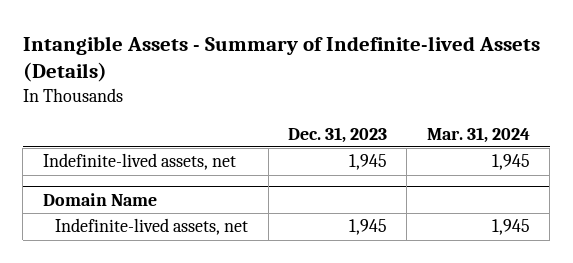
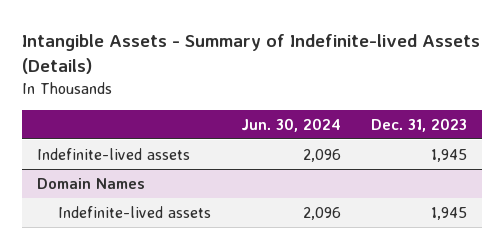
- | Dec. 31, 2023 | Mar. 31, 2024
+ | Jun. 30, 2024 | Dec. 31, 2023
- Indefinite-lived assets, net | 1,945 | 1,945
- Domain Name
- Indefinite-lived assets, net | 1,945 | 1,945
+ Indefinite-lived assets | 2,096 | 1,945
+ Domain Names
+ Indefinite-lived assets | 2,096 | 1,945

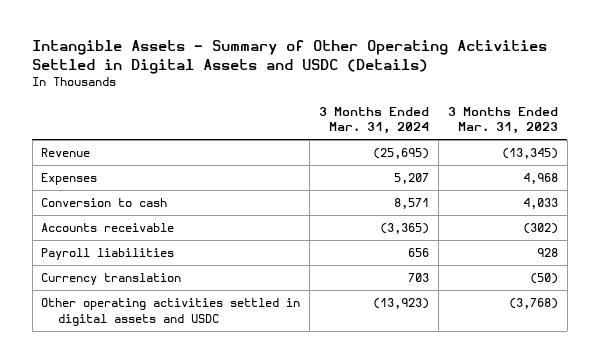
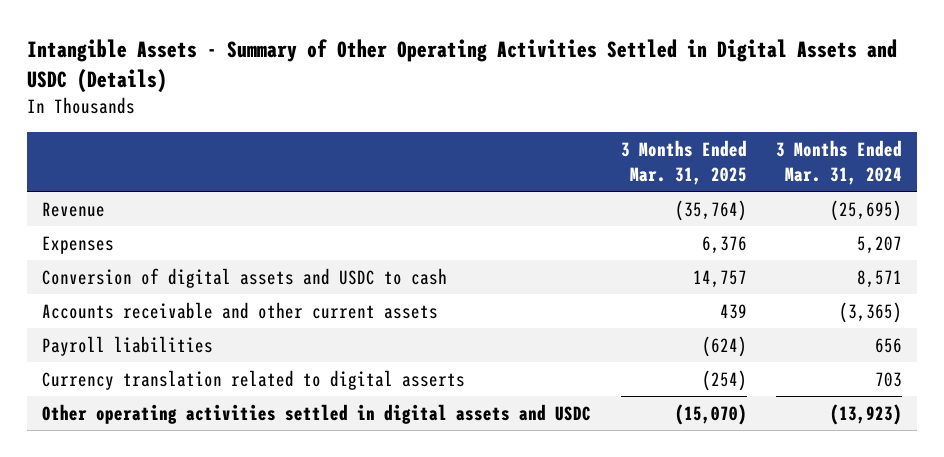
- | 3 Months Ended Mar. 31, 2024 | 3 Months Ended Mar. 31, 2023
+ | 3 Months Ended Mar. 31, 2025 | 3 Months Ended Mar. 31, 2024
- Conversion to cash | 8,571 | 4,033
- Accounts receivable | (3,365) | (302)
+ Conversion of digital assets and USDC to cash | 14,757 | 8,571
+ Accounts receivable and other current assets | 439 | (3,365)
- Currency translation | 703 | (50)
+ Currency translation related to digital asserts | (254) | 703

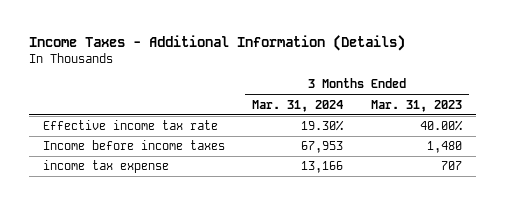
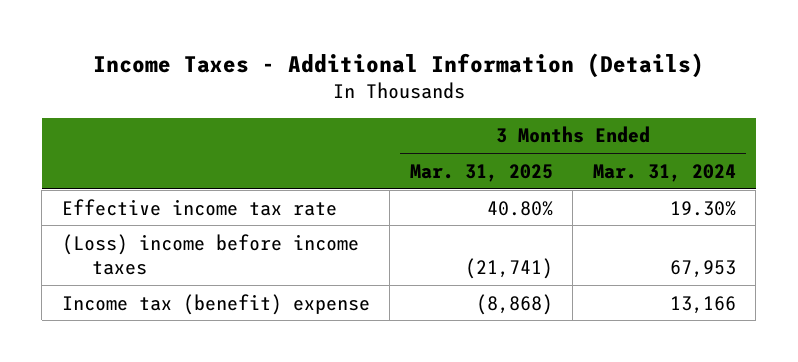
- | 3 Months Ended Mar. 31, 2024 | 3 Months Ended Mar. 31, 2023
+ | 3 Months Ended Mar. 31, 2025 | 3 Months Ended Mar. 31, 2024
- Income before income taxes | 67,953 | 1,480
- income tax expense | 13,166 | 707
+ (Loss) income before income taxes | (21,741) | 67,953
+ Income tax (benefit) expense | (8,868) | 13,166

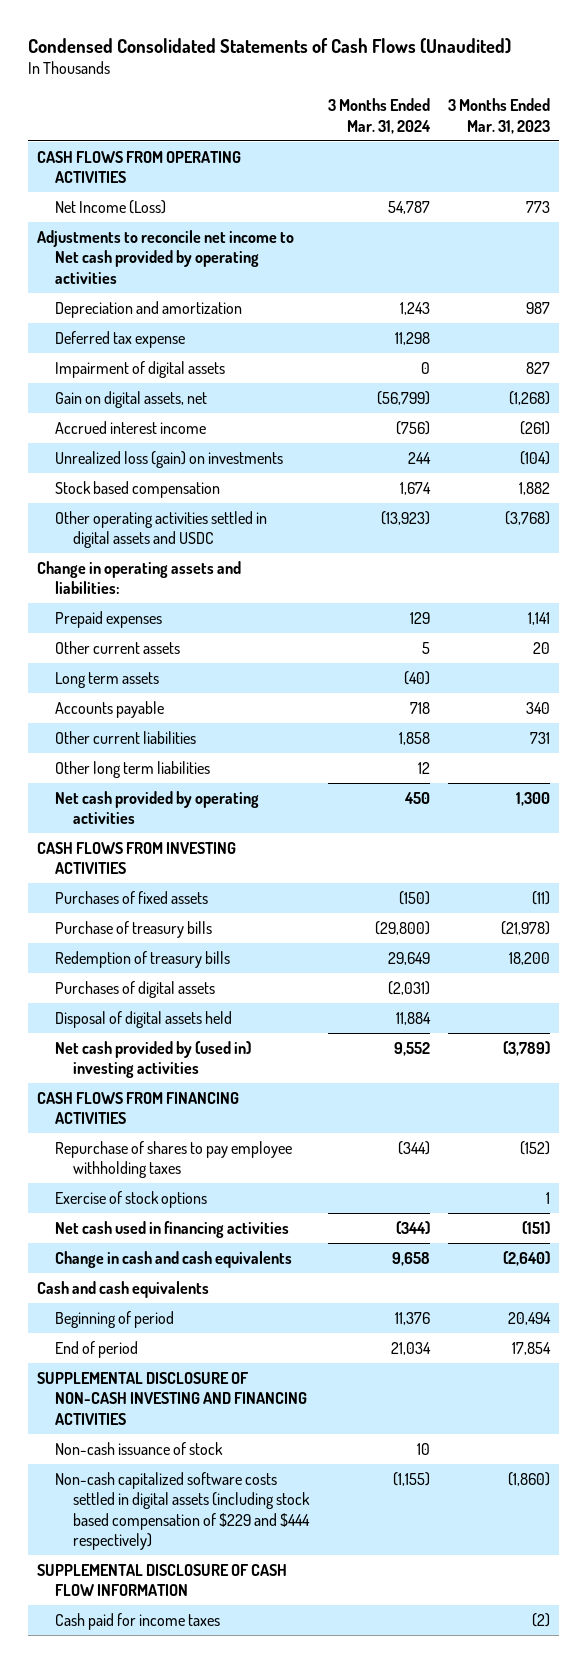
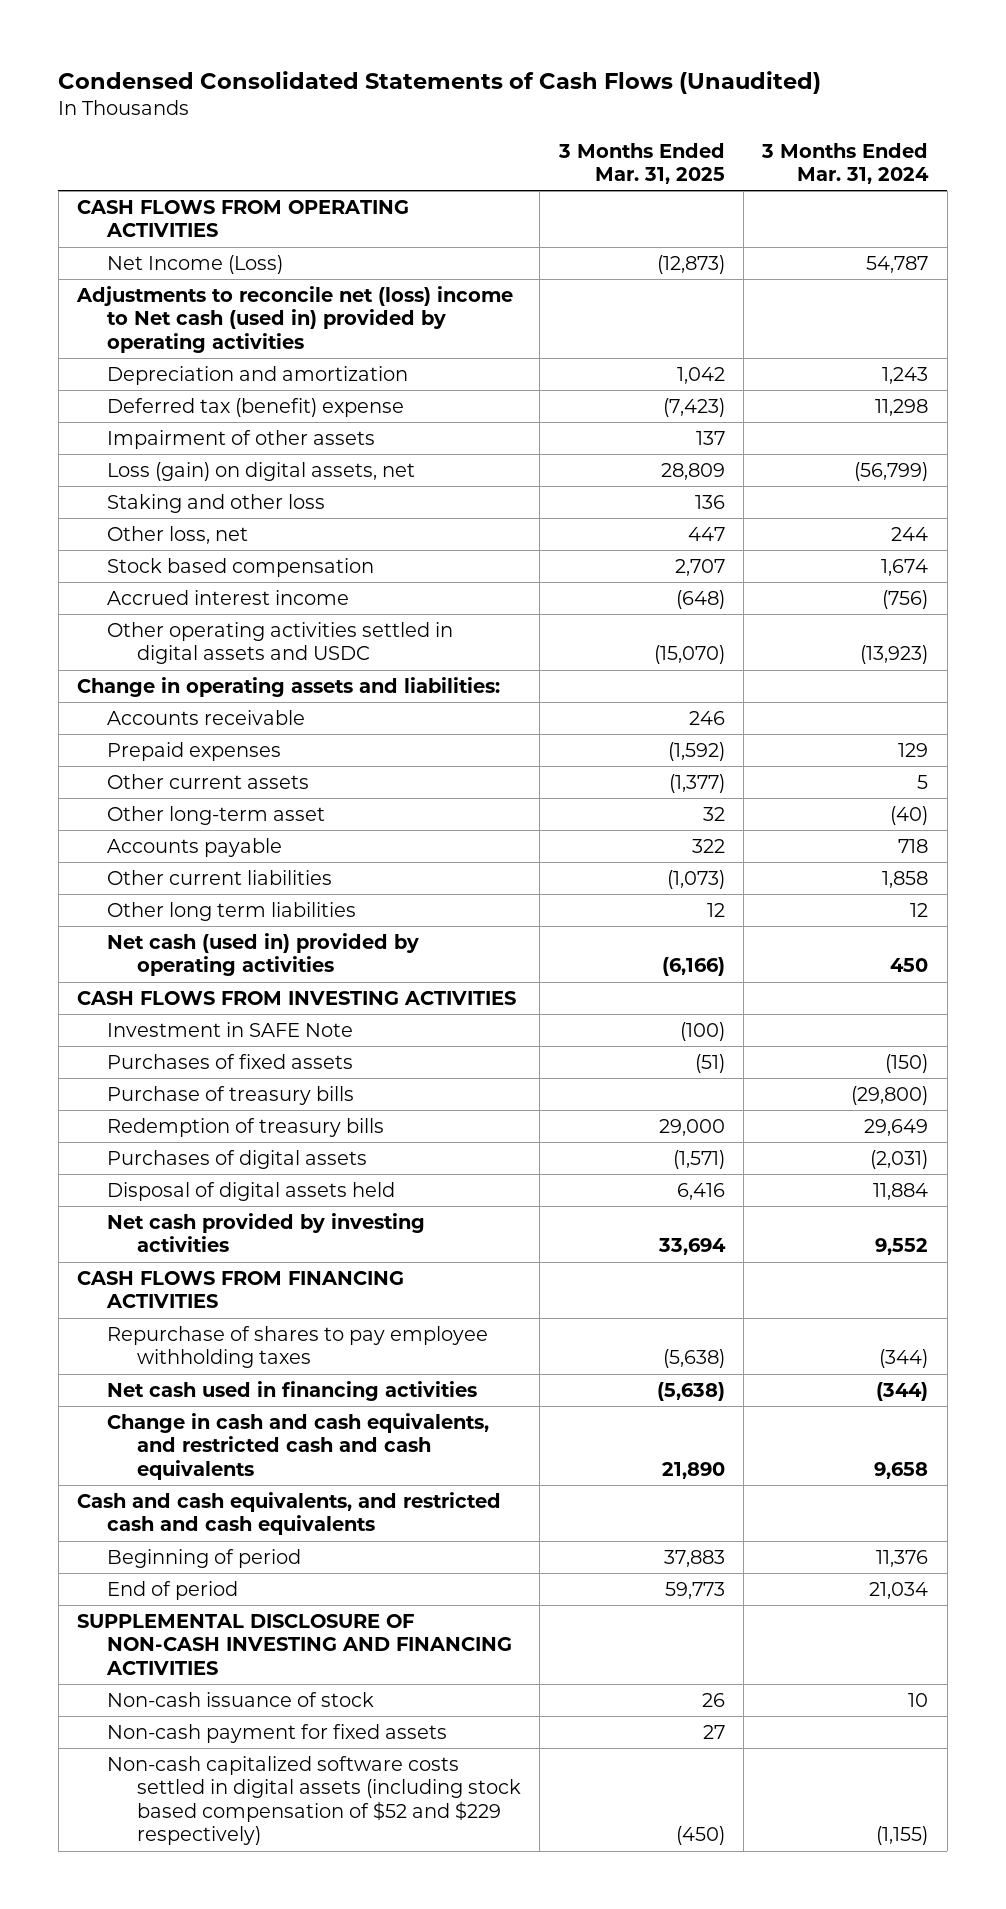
- | 3 Months Ended Mar. 31, 2024 | 3 Months Ended Mar. 31, 2023
+ | 3 Months Ended Mar. 31, 2025 | 3 Months Ended Mar. 31, 2024
- Adjustments to reconcile net income to Net cash provided by operating activities
+ Adjustments to reconcile net (loss) income to Net cash (used in) provided by operating activities
- Deferred tax expense | 11,298 |
- Impairment of digital assets | 0 | 827
- Gain on digital assets, net | (56,799) | (1,268)
- Unrealized loss (gain) on investments | 244 | (104)
+ Deferred tax (benefit) expense | (7,423) | 11,298
+ Impairment of other assets | 137 |
+ Loss (gain) on digital assets, net | 28,809 | (56,799)
+ Staking and other loss | 136 |
+ Other loss, net | 447 | 244
moved down: Accrued interest income | (648) | (756)
+ Accounts receivable | 246 |
- Long term assets | (40) |
+ Other long-term asset | 32 | (40)
- Net cash provided by operating activities | 450 | 1,300
+ Net cash (used in) provided by operating activities | (6,166) | 450
+ Investment in SAFE Note | (100) |
- Net cash provided by (used in) investing activities | 9,552 | (3,789)
+ Net cash provided by investing activities | 33,694 | 9,552
- Exercise of stock options | | 1
- Change in cash and cash equivalents | 9,658 | (2,640)
- Cash and cash equivalents
+ Change in cash and cash equivalents, and restricted cash and cash equivalents | 21,890 | 9,658
+ Cash and cash equivalents, and restricted cash and cash equivalents
- Non-cash capitalized software costs settled in digital assets (including stock based compensation of $229 and $444 respectively) | (1,155) | (1,860)
- SUPPLEMENTAL DISCLOSURE OF CASH FLOW INFORMATION
- Cash paid for income taxes | | (2)
+ Non-cash payment for fixed assets | 27 |
+ Non-cash capitalized software costs settled in digital assets (including stock based compensation of $52 and $229 respectively) | (450) | (1,155)

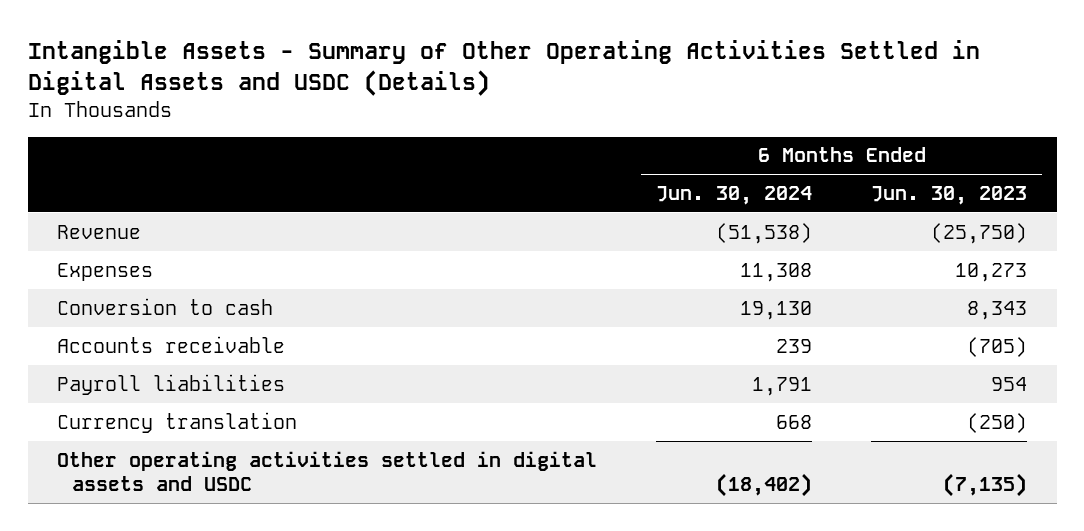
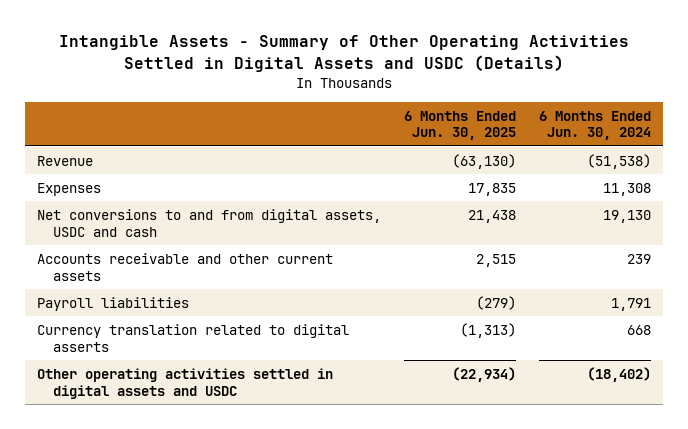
- | 6 Months Ended Jun. 30, 2024 | 6 Months Ended Jun. 30, 2023
+ | 6 Months Ended Jun. 30, 2025 | 6 Months Ended Jun. 30, 2024
- Conversion to cash | 19,130 | 8,343
- Accounts receivable | 239 | (705)
+ Net conversions to and from digital assets, USDC and cash | 21,438 | 19,130
+ Accounts receivable and other current assets | 2,515 | 239
- Currency translation | 668 | (250)
+ Currency translation related to digital asserts | (1,313) | 668

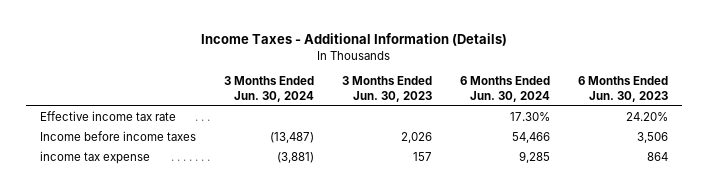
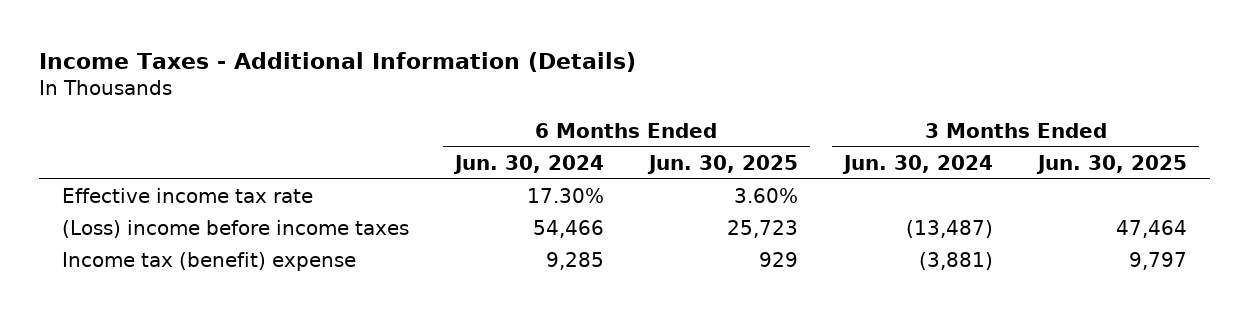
- | 3 Months Ended Jun. 30, 2024 | 3 Months Ended Jun. 30, 2023 | 6 Months Ended Jun. 30, 2024 | 6 Months Ended Jun. 30, 2023
+ | 6 Months Ended Jun. 30, 2024 | 6 Months Ended Jun. 30, 2025 | 3 Months Ended Jun. 30, 2024 | 3 Months Ended Jun. 30, 2025
- Income before income taxes | (13,487) | 2,026 | 54,466 | 3,506
- income tax expense | (3,881) | 157 | 9,285 | 864
+ (Loss) income before income taxes | 54,466 | 25,723 | (13,487) | 47,464
+ Income tax (benefit) expense | 9,285 | 929 | (3,881) | 9,797

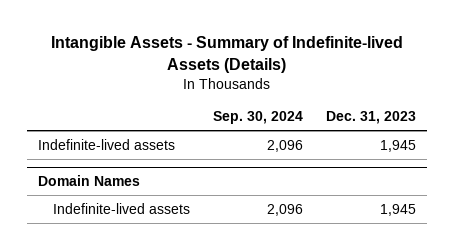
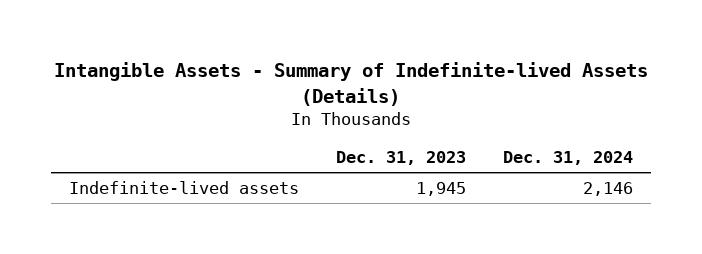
- | Sep. 30, 2024 | Dec. 31, 2023
+ | Dec. 31, 2023 | Dec. 31, 2024
- Domain Names
- Indefinite-lived assets | 2,096 | 1,945

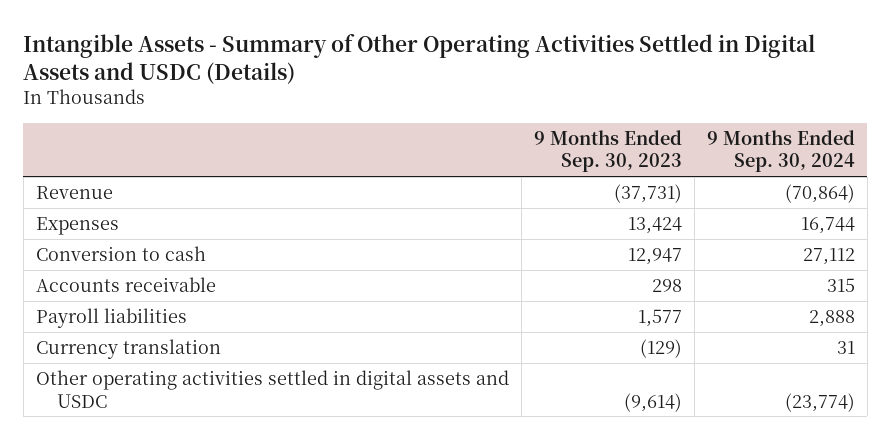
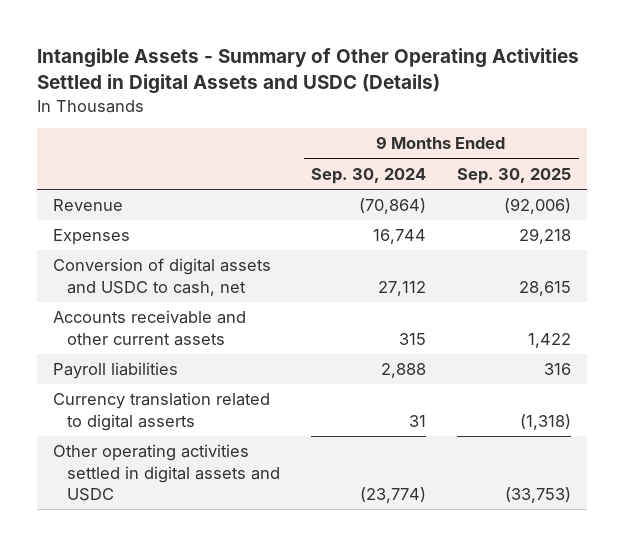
- | 9 Months Ended Sep. 30, 2023 | 9 Months Ended Sep. 30, 2024
+ | 9 Months Ended Sep. 30, 2024 | 9 Months Ended Sep. 30, 2025
- Conversion to cash | 12,947 | 27,112
- Accounts receivable | 298 | 315
+ Conversion of digital assets and USDC to cash, net | 27,112 | 28,615
+ Accounts receivable and other current assets | 315 | 1,422
- Currency translation | (129) | 31
+ Currency translation related to digital asserts | 31 | (1,318)

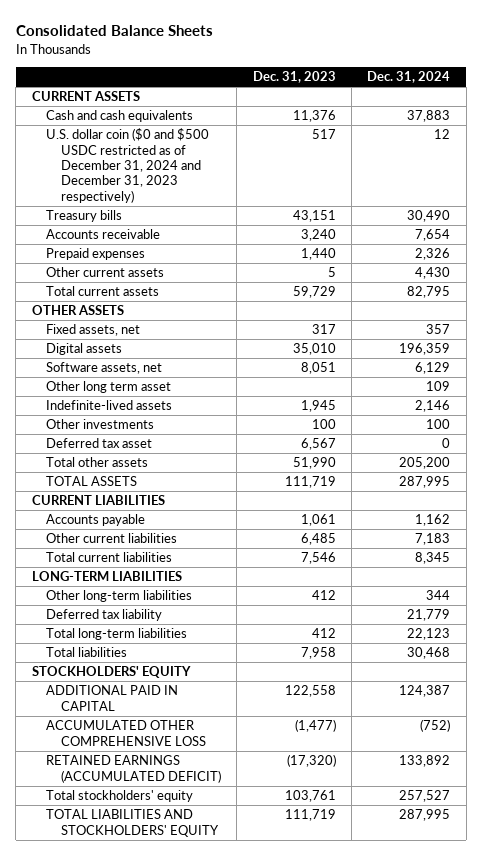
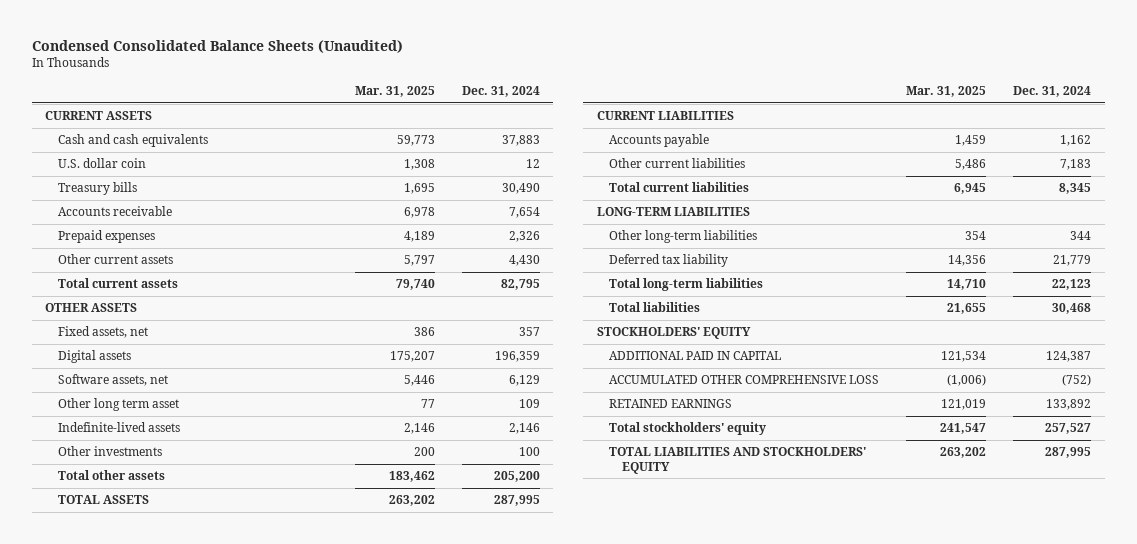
- Consolidated Balance Sheets
+ Condensed Consolidated Balance Sheets (Unaudited)
- | Dec. 31, 2023 | Dec. 31, 2024
+ | Mar. 31, 2025 | Dec. 31, 2024
- U.S. dollar coin ($0 and $500 USDC restricted as of December 31, 2024 and December 31, 2023 respectively) | 517 | 12
+ U.S. dollar coin | 1,308 | 12
- Deferred tax asset | 6,567 | 0
- RETAINED EARNINGS (ACCUMULATED DEFICIT) | (17,320) | 133,892
+ RETAINED EARNINGS | 121,019 | 133,892

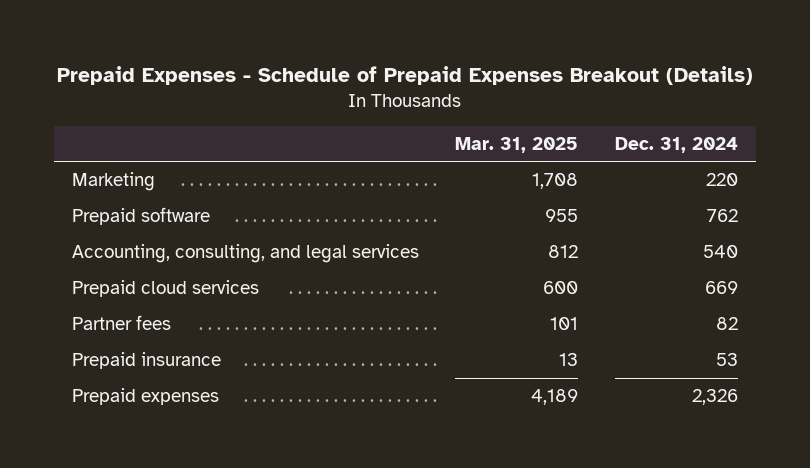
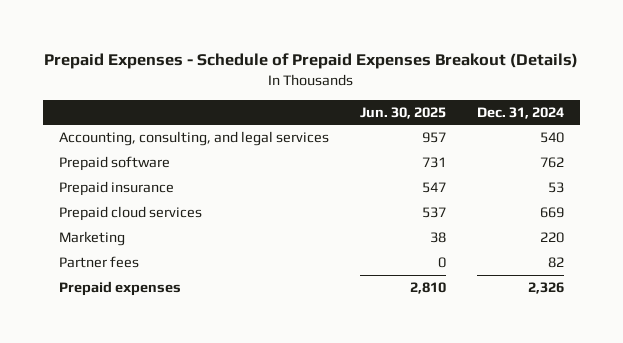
- | Mar. 31, 2025 | Dec. 31, 2024
+ | Jun. 30, 2025 | Dec. 31, 2024
moved down: Prepaid software | 731 | 762
moved up: Prepaid insurance | 547 | 53
moved down: Marketing | 38 | 220

